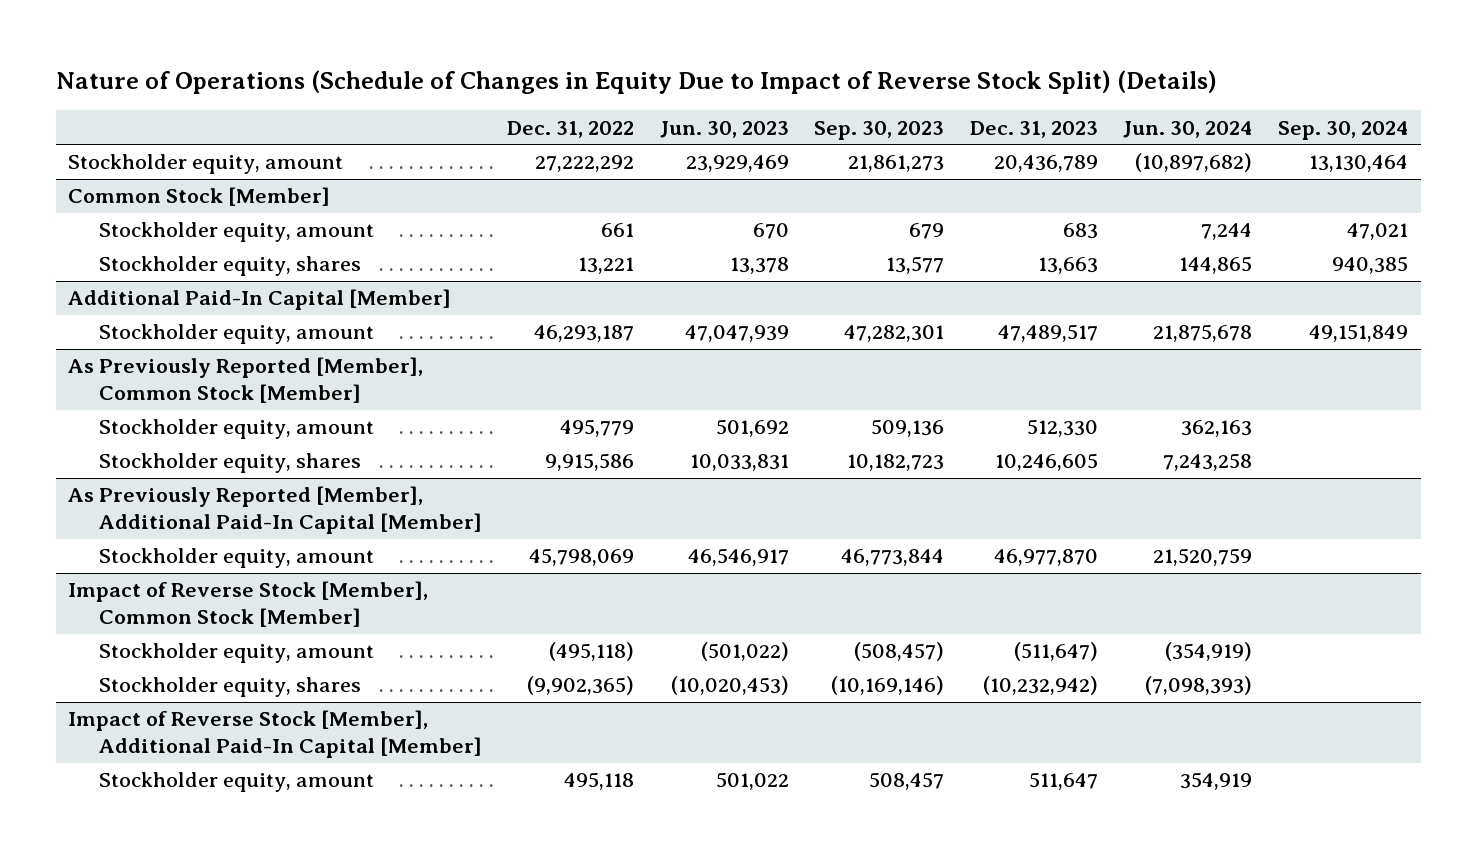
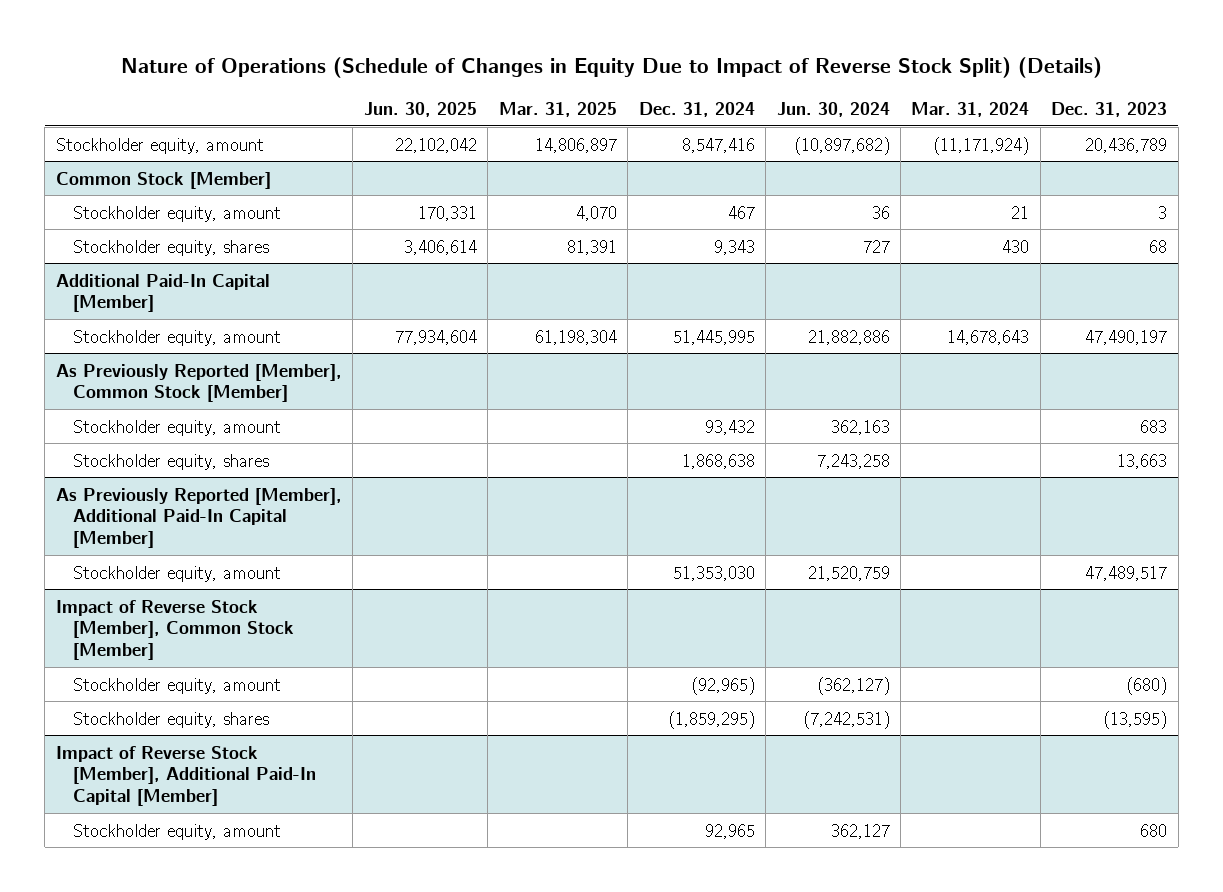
- | Dec. 31, 2022 | Jun. 30, 2023 | Sep. 30, 2023 | Dec. 31, 2023 | Jun. 30, 2024 | Sep. 30, 2024
+ | Jun. 30, 2025 | Mar. 31, 2025 | Dec. 31, 2024 | Jun. 30, 2024 | Mar. 31, 2024 | Dec. 31, 2023
@ Common Stock [Member]
- Stockholder equity, amount | 661 | 670 | 679 | 683 | 7,244 | 47,021
- Stockholder equity, shares | 13,221 | 13,378 | 13,577 | 13,663 | 144,865 | 940,385
+ Stockholder equity, amount | 170,331 | 4,070 | 467 | 36 | 21 | 3
+ Stockholder equity, shares | 3,406,614 | 81,391 | 9,343 | 727 | 430 | 68
@ Additional Paid-In Capital [Member]
- Stockholder equity, amount | 46,293,187 | 47,047,939 | 47,282,301 | 47,489,517 | 21,875,678 | 49,151,849
+ Stockholder equity, amount | 77,934,604 | 61,198,304 | 51,445,995 | 21,882,886 | 14,678,643 | 47,490,197
@ As Previously Reported [Member], Common Stock [Member]
- Stockholder equity, amount | 495,779 | 501,692 | 509,136 | 512,330 | 362,163 |
- Stockholder equity, shares | 9,915,586 | 10,033,831 | 10,182,723 | 10,246,605 | 7,243,258 |
+ Stockholder equity, amount | | | 93,432 | 362,163 | | 683
+ Stockholder equity, shares | | | 1,868,638 | 7,243,258 | | 13,663
@ As Previously Reported [Member], Additional Paid-In Capital [Member]
- Stockholder equity, amount | 45,798,069 | 46,546,917 | 46,773,844 | 46,977,870 | 21,520,759 |
+ Stockholder equity, amount | | | 51,353,030 | 21,520,759 | | 47,489,517
@ Impact of Reverse Stock [Member], Common Stock [Member]
- Stockholder equity, amount | (495,118) | (501,022) | (508,457) | (511,647) | (354,919) |
- Stockholder equity, shares | (9,902,365) | (10,020,453) | (10,169,146) | (10,232,942) | (7,098,393) |
+ Stockholder equity, amount | | | (92,965) | (362,127) | | (680)
+ Stockholder equity, shares | | | (1,859,295) | (7,242,531) | | (13,595)
@ Impact of Reverse Stock [Member], Additional Paid-In Capital [Member]
- Stockholder equity, amount | 495,118 | 501,022 | 508,457 | 511,647 | 354,919 |
+ Stockholder equity, amount | | | 92,965 | 362,127 | | 680

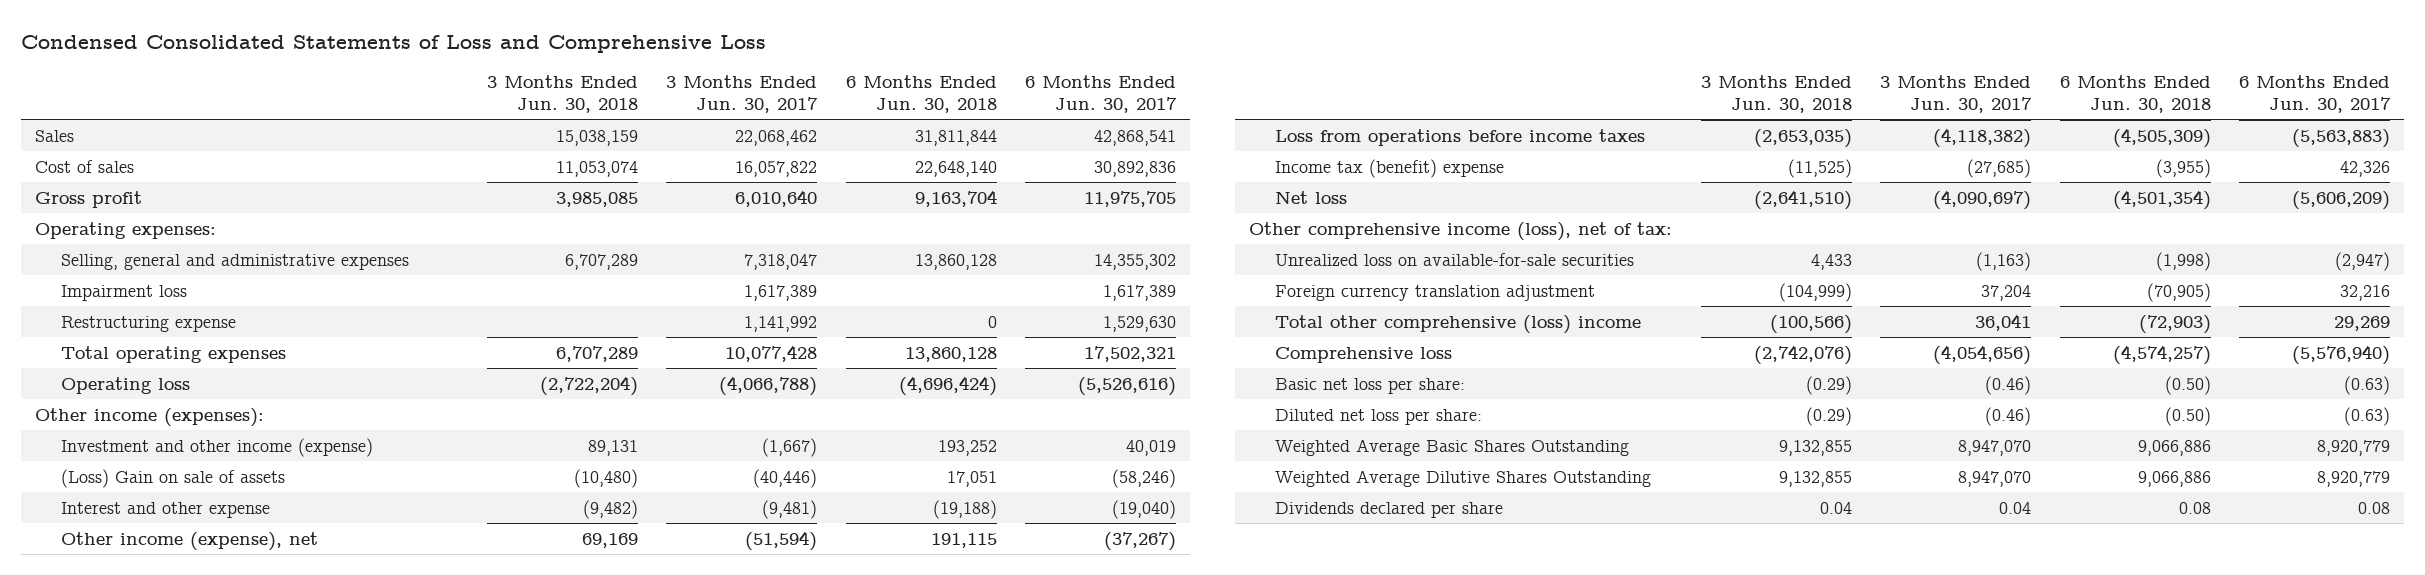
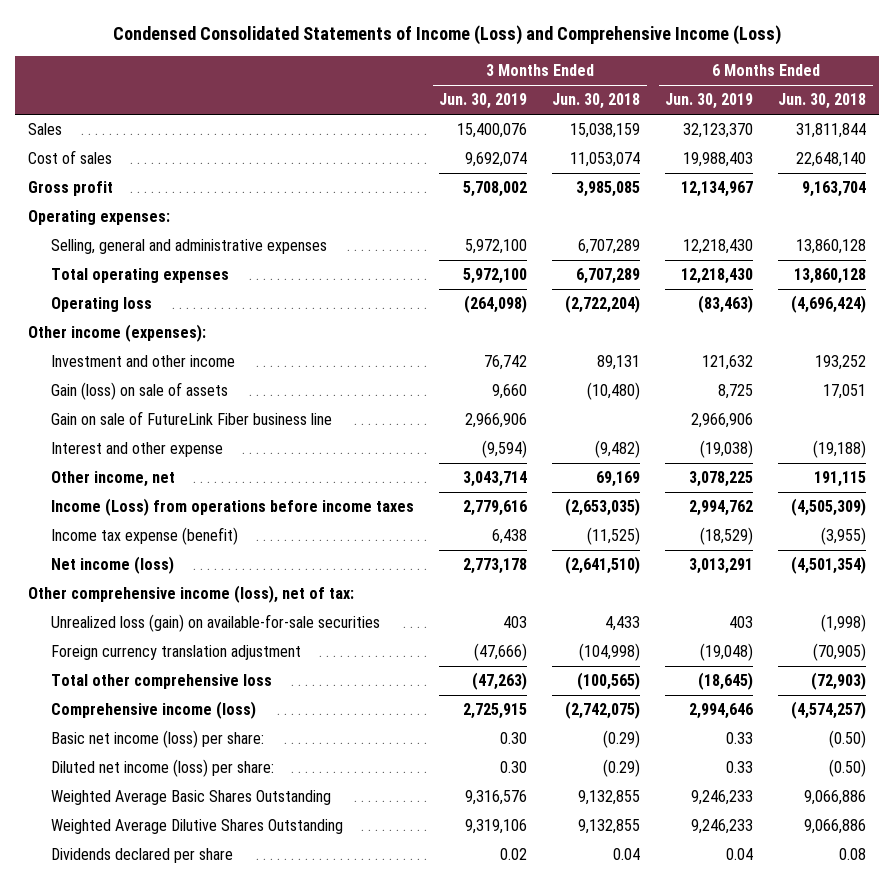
- Condensed Consolidated Statements of Loss and Comprehensive Loss
+ Condensed Consolidated Statements of Income (Loss) and Comprehensive Income (Loss)
- | 3 Months Ended Jun. 30, 2018 | 3 Months Ended Jun. 30, 2017 | 6 Months Ended Jun. 30, 2018 | 6 Months Ended Jun. 30, 2017
+ | 3 Months Ended Jun. 30, 2019 | 3 Months Ended Jun. 30, 2018 | 6 Months Ended Jun. 30, 2019 | 6 Months Ended Jun. 30, 2018
- Impairment loss | | 1,617,389 | | 1,617,389
- Restructuring expense | | 1,141,992 | 0 | 1,529,630
- Investment and other income (expense) | 89,131 | (1,667) | 193,252 | 40,019
- (Loss) Gain on sale of assets | (10,480) | (40,446) | 17,051 | (58,246)
+ Investment and other income | 76,742 | 89,131 | 121,632 | 193,252
+ Gain (loss) on sale of assets | 9,660 | (10,480) | 8,725 | 17,051
+ Gain on sale of FutureLink Fiber business line | 2,966,906 | | 2,966,906 |
- Other income (expense), net | 69,169 | (51,594) | 191,115 | (37,267)
- Loss from operations before income taxes | (2,653,035) | (4,118,382) | (4,505,309) | (5,563,883)
- Income tax (benefit) expense | (11,525) | (27,685) | (3,955) | 42,326
- Net loss | (2,641,510) | (4,090,697) | (4,501,354) | (5,606,209)
+ Other income, net | 3,043,714 | 69,169 | 3,078,225 | 191,115
+ Income (Loss) from operations before income taxes | 2,779,616 | (2,653,035) | 2,994,762 | (4,505,309)
+ Income tax expense (benefit) | 6,438 | (11,525) | (18,529) | (3,955)
+ Net income (loss) | 2,773,178 | (2,641,510) | 3,013,291 | (4,501,354)
- Unrealized loss on available-for-sale securities | 4,433 | (1,163) | (1,998) | (2,947)
- Foreign currency translation adjustment | (104,999) | 37,204 | (70,905) | 32,216
- Total other comprehensive (loss) income | (100,566) | 36,041 | (72,903) | 29,269
- Comprehensive loss | (2,742,076) | (4,054,656) | (4,574,257) | (5,576,940)
- Basic net loss per share: | (0.29) | (0.46) | (0.50) | (0.63)
- Diluted net loss per share: | (0.29) | (0.46) | (0.50) | (0.63)
+ Unrealized loss (gain) on available-for-sale securities | 403 | 4,433 | 403 | (1,998)
+ Foreign currency translation adjustment | (47,666) | (104,998) | (19,048) | (70,905)
+ Total other comprehensive loss | (47,263) | (100,565) | (18,645) | (72,903)
+ Comprehensive income (loss) | 2,725,915 | (2,742,075) | 2,994,646 | (4,574,257)
+ Basic net income (loss) per share: | 0.30 | (0.29) | 0.33 | (0.50)
+ Diluted net income (loss) per share: | 0.30 | (0.29) | 0.33 | (0.50)

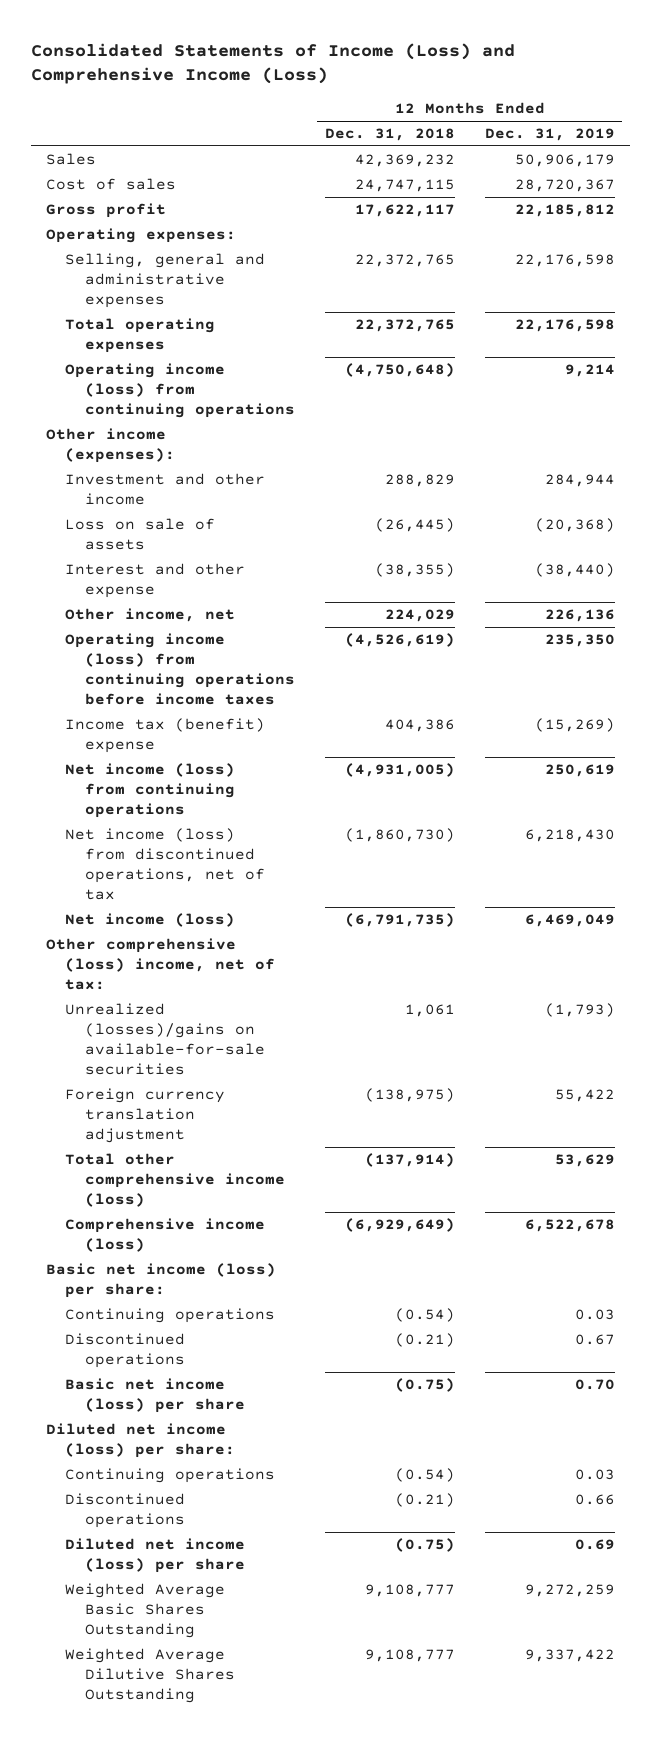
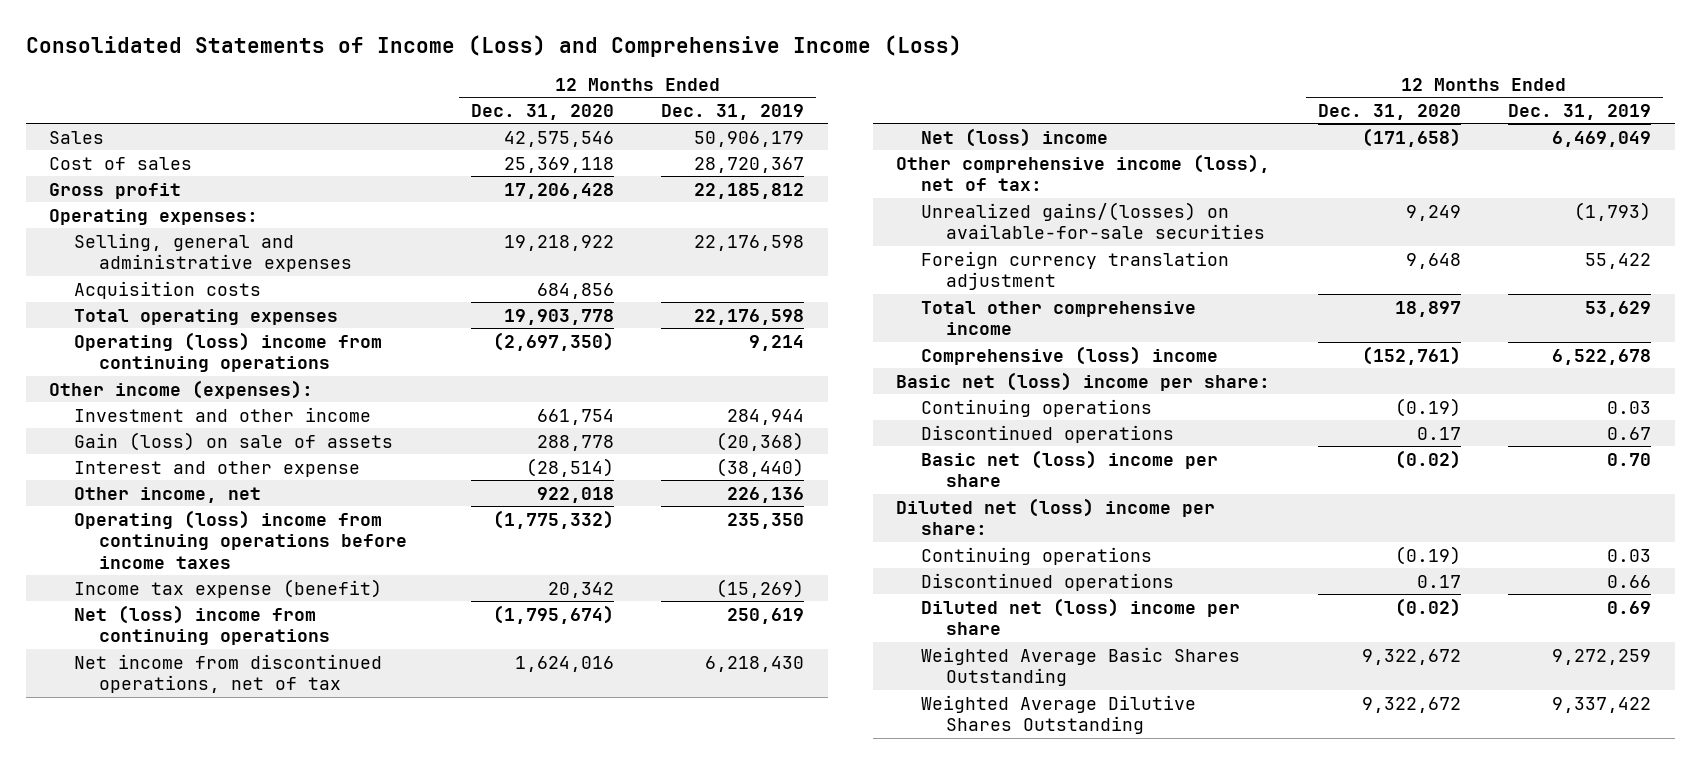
- | 12 Months Ended Dec. 31, 2018 | 12 Months Ended Dec. 31, 2019
+ | 12 Months Ended Dec. 31, 2020 | 12 Months Ended Dec. 31, 2019
+ Acquisition costs | 684,856 |
- Operating income (loss) from continuing operations | (4,750,648) | 9,214
+ Operating (loss) income from continuing operations | (2,697,350) | 9,214
- Loss on sale of assets | (26,445) | (20,368)
+ Gain (loss) on sale of assets | 288,778 | (20,368)
- Operating income (loss) from continuing operations before income taxes | (4,526,619) | 235,350
- Income tax (benefit) expense | 404,386 | (15,269)
- Net income (loss) from continuing operations | (4,931,005) | 250,619
- Net income (loss) from discontinued operations, net of tax | (1,860,730) | 6,218,430
- Net income (loss) | (6,791,735) | 6,469,049
- Other comprehensive (loss) income, net of tax:
- Unrealized (losses)/gains on available-for-sale securities | 1,061 | (1,793)
+ Operating (loss) income from continuing operations before income taxes | (1,775,332) | 235,350
+ Income tax expense (benefit) | 20,342 | (15,269)
+ Net (loss) income from continuing operations | (1,795,674) | 250,619
+ Net income from discontinued operations, net of tax | 1,624,016 | 6,218,430
+ Net (loss) income | (171,658) | 6,469,049
+ Other comprehensive income (loss), net of tax:
+ Unrealized gains/(losses) on available-for-sale securities | 9,249 | (1,793)
- Total other comprehensive income (loss) | (137,914) | 53,629
- Comprehensive income (loss) | (6,929,649) | 6,522,678
- Basic net income (loss) per share:
+ Total other comprehensive income | 18,897 | 53,629
+ Comprehensive (loss) income | (152,761) | 6,522,678
+ Basic net (loss) income per share:
- Basic net income (loss) per share | (0.75) | 0.70
- Diluted net income (loss) per share:
+ Basic net (loss) income per share | (0.02) | 0.70
+ Diluted net (loss) income per share:
- Diluted net income (loss) per share | (0.75) | 0.69
+ Diluted net (loss) income per share | (0.02) | 0.69

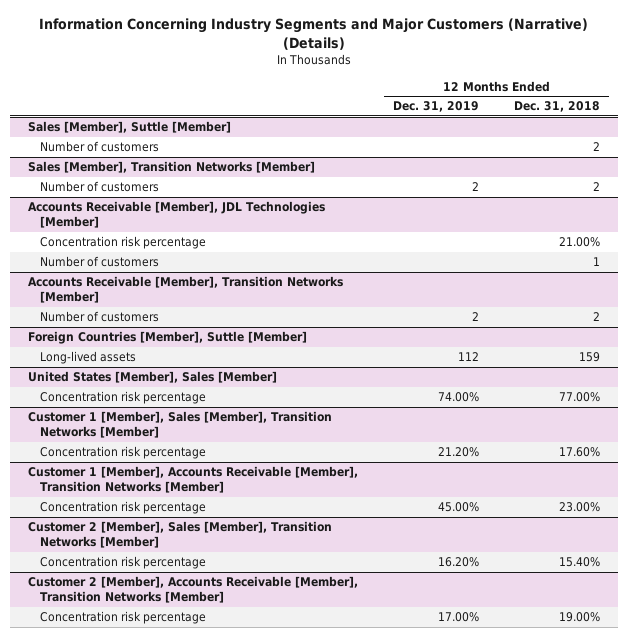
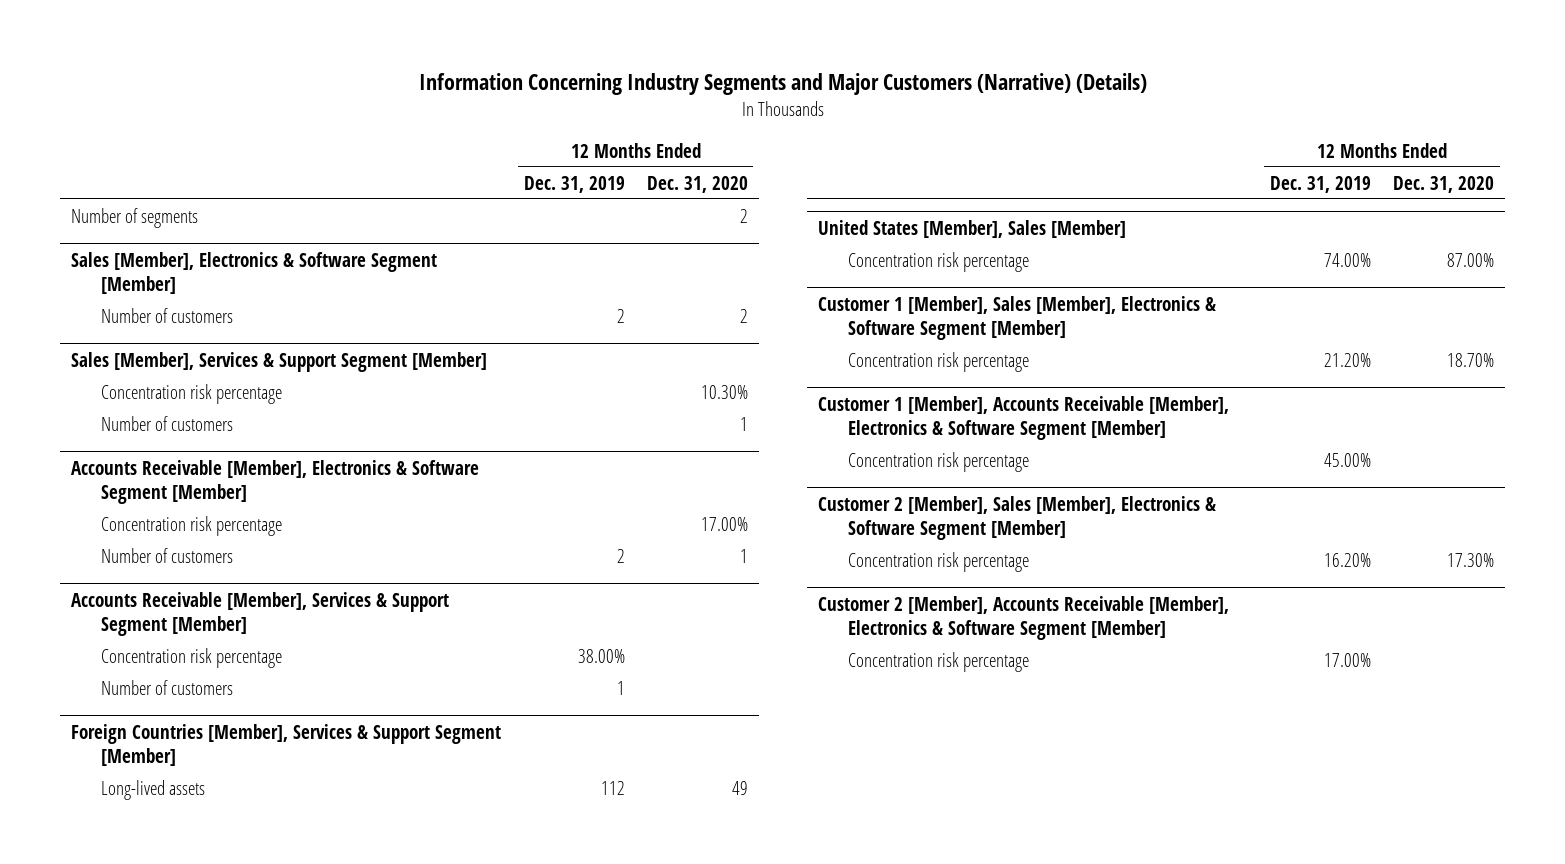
- | 12 Months Ended Dec. 31, 2019 | 12 Months Ended Dec. 31, 2018
+ | 12 Months Ended Dec. 31, 2019 | 12 Months Ended Dec. 31, 2020
- Sales [Member], Suttle [Member]
- Number of customers | | 2
- Sales [Member], Transition Networks [Member]
+ Number of segments | | 2
+ Sales [Member], Electronics & Software Segment [Member]
- Accounts Receivable [Member], JDL Technologies [Member]
+ Sales [Member], Services & Support Segment [Member]
- Accounts Receivable [Member], Transition Networks [Member]
+ Accounts Receivable [Member], Electronics & Software Segment [Member]
+ Concentration risk percentage | | 17.00%
- Foreign Countries [Member], Suttle [Member]
+ Accounts Receivable [Member], Services & Support Segment [Member]
+ Concentration risk percentage | 38.00% |
+ Number of customers | 1 |
+ Foreign Countries [Member], Services & Support Segment [Member]
- Customer 1 [Member], Sales [Member], Transition Networks [Member]
+ Customer 1 [Member], Sales [Member], Electronics & Software Segment [Member]
- Customer 1 [Member], Accounts Receivable [Member], Transition Networks [Member]
+ Customer 1 [Member], Accounts Receivable [Member], Electronics & Software Segment [Member]
- Customer 2 [Member], Sales [Member], Transition Networks [Member]
+ Customer 2 [Member], Sales [Member], Electronics & Software Segment [Member]
- Customer 2 [Member], Accounts Receivable [Member], Transition Networks [Member]
+ Customer 2 [Member], Accounts Receivable [Member], Electronics & Software Segment [Member]

